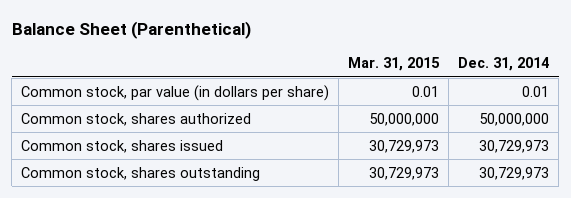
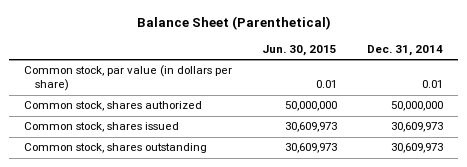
- | Mar. 31, 2015 | Dec. 31, 2014
+ | Jun. 30, 2015 | Dec. 31, 2014
- Common stock, shares issued | 30,729,973 | 30,729,973
- Common stock, shares outstanding | 30,729,973 | 30,729,973
+ Common stock, shares issued | 30,609,973 | 30,609,973
+ Common stock, shares outstanding | 30,609,973 | 30,609,973

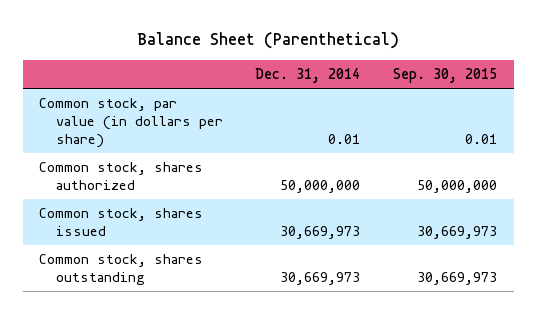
- | Jun. 30, 2015 | Dec. 31, 2014
+ | Dec. 31, 2014 | Sep. 30, 2015
- Common stock, shares issued | 30,609,973 | 30,609,973
- Common stock, shares outstanding | 30,609,973 | 30,609,973
+ Common stock, shares issued | 30,669,973 | 30,669,973
+ Common stock, shares outstanding | 30,669,973 | 30,669,973

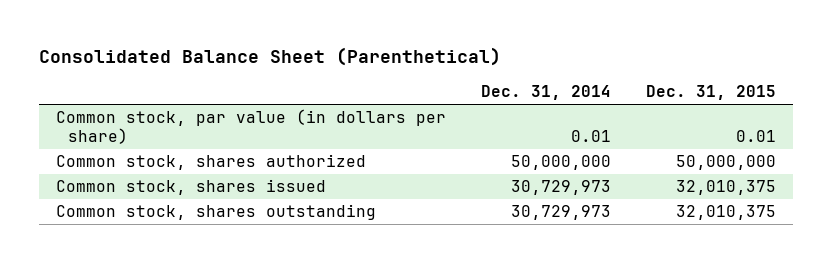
- Balance Sheet (Parenthetical)
+ Consolidated Balance Sheet (Parenthetical)
- | Dec. 31, 2014 | Sep. 30, 2015
+ | Dec. 31, 2014 | Dec. 31, 2015
- Common stock, shares issued | 30,669,973 | 30,669,973
- Common stock, shares outstanding | 30,669,973 | 30,669,973
+ Common stock, shares issued | 30,729,973 | 32,010,375
+ Common stock, shares outstanding | 30,729,973 | 32,010,375

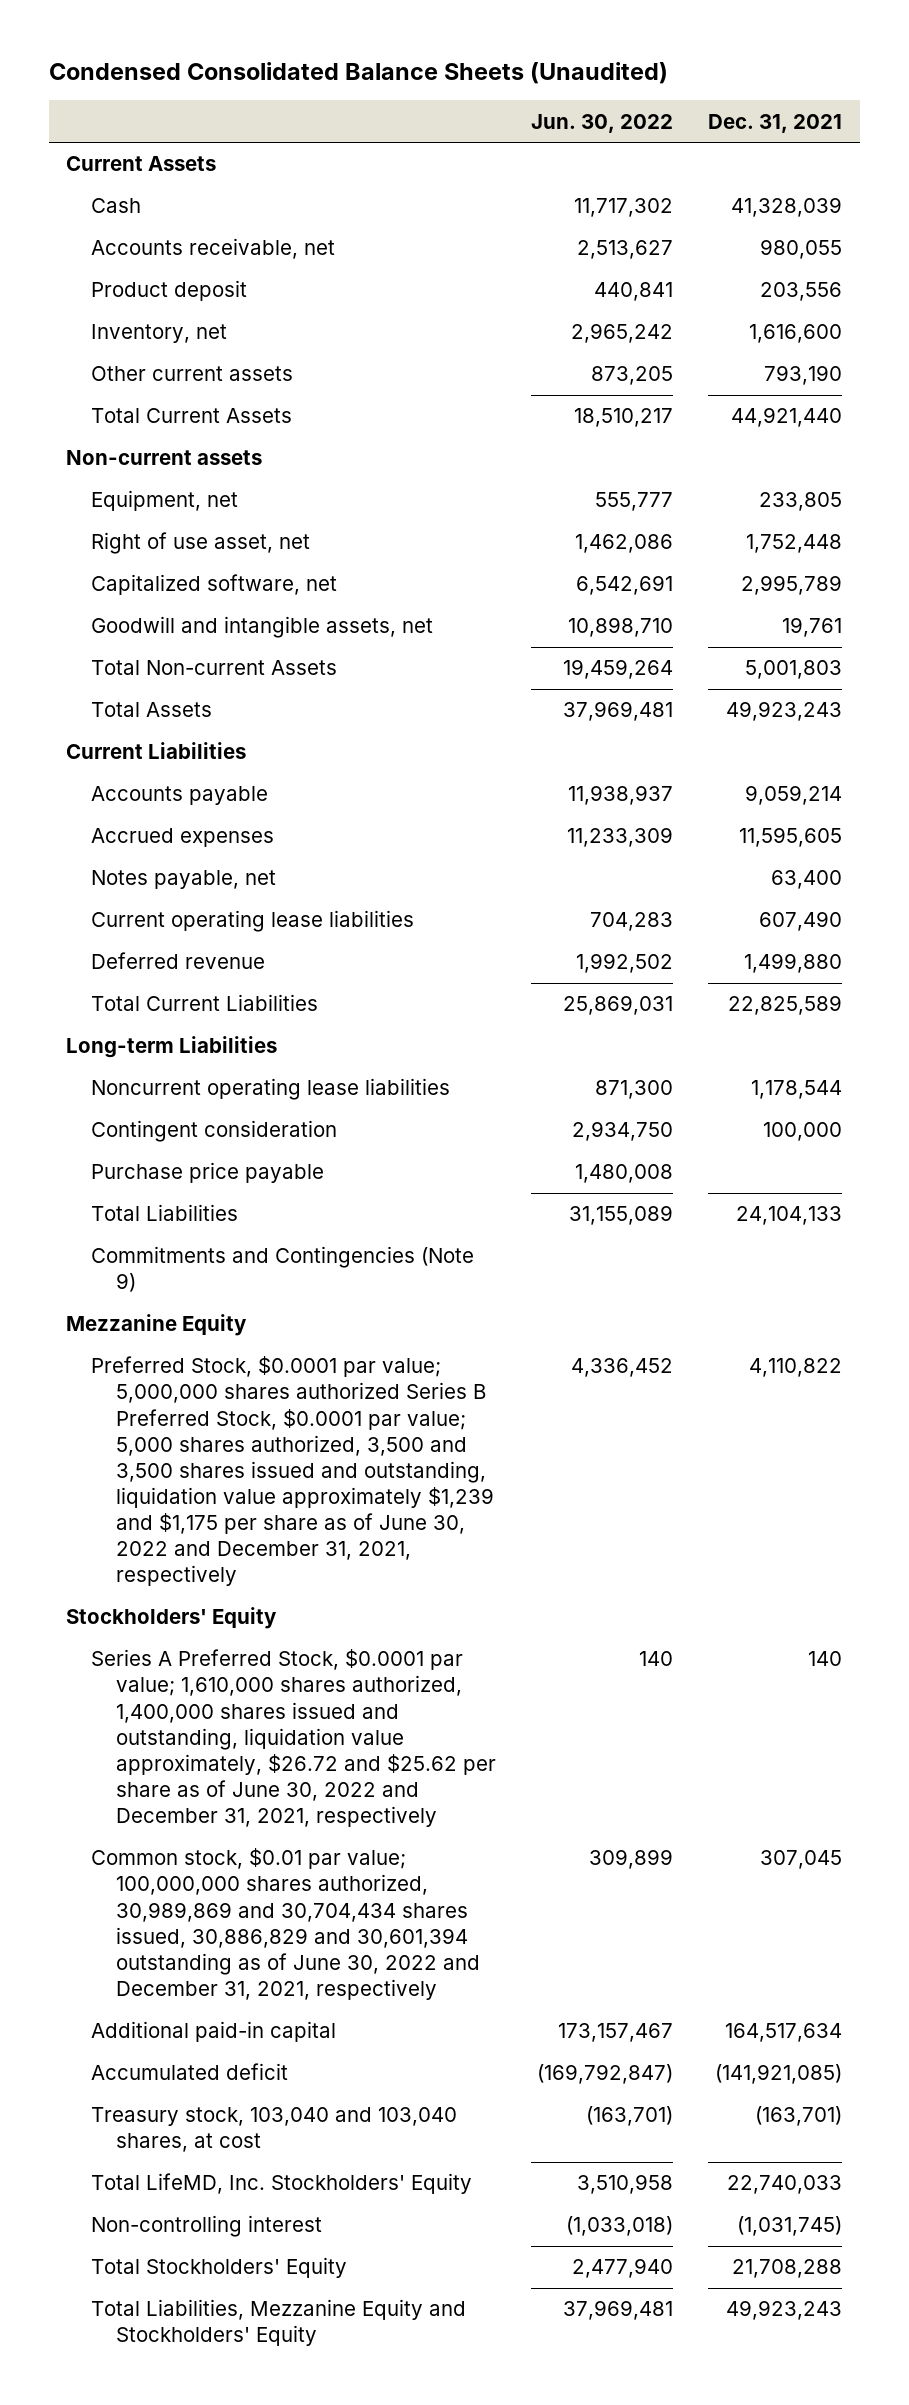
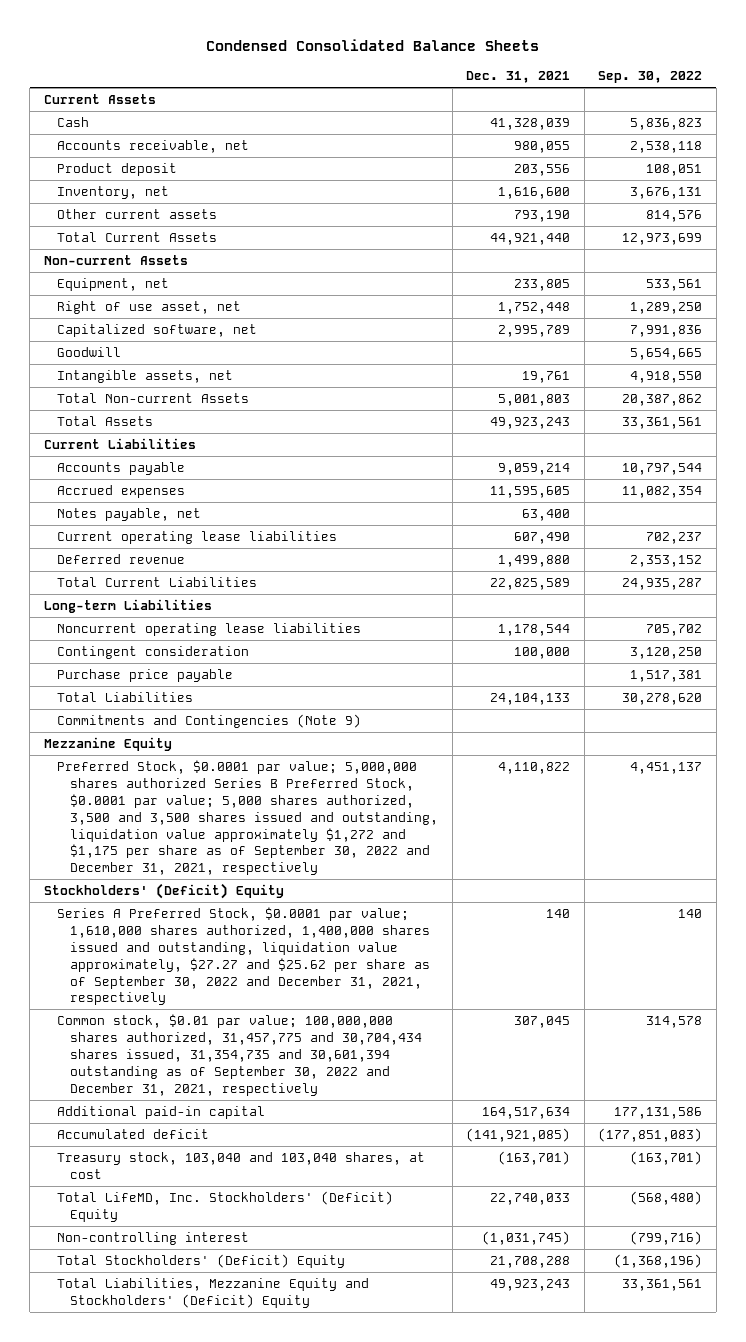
- Condensed Consolidated Balance Sheets (Unaudited)
+ Condensed Consolidated Balance Sheets
- | Jun. 30, 2022 | Dec. 31, 2021
+ | Dec. 31, 2021 | Sep. 30, 2022
- Non-current assets
+ Non-current Assets
- Goodwill and intangible assets, net | 10,898,710 | 19,761
+ Goodwill | | 5,654,665
+ Intangible assets, net | 19,761 | 4,918,550
- Preferred Stock, $0.0001 par value; 5,000,000 shares authorized Series B Preferred Stock, $0.0001 par value; 5,000 shares authorized, 3,500 and 3,500 shares issued and outstanding, liquidation value approximately $1,239 and $1,175 per share as of June 30, 2022 and December 31, 2021, respectively | 4,336,452 | 4,110,822
- Stockholders' Equity
- Series A Preferred Stock, $0.0001 par value; 1,610,000 shares authorized, 1,400,000 shares issued and outstanding, liquidation value approximately, $26.72 and $25.62 per share as of June 30, 2022 and December 31, 2021, respectively | 140 | 140
- Common stock, $0.01 par value; 100,000,000 shares authorized, 30,989,869 and 30,704,434 shares issued, 30,886,829 and 30,601,394 outstanding as of June 30, 2022 and December 31, 2021, respectively | 309,899 | 307,045
+ Preferred Stock, $0.0001 par value; 5,000,000 shares authorized Series B Preferred Stock, $0.0001 par value; 5,000 shares authorized, 3,500 and 3,500 shares issued and outstanding, liquidation value approximately $1,272 and $1,175 per share as of September 30, 2022 and December 31, 2021, respectively | 4,110,822 | 4,451,137
+ Stockholders' (Deficit) Equity
+ Series A Preferred Stock, $0.0001 par value; 1,610,000 shares authorized, 1,400,000 shares issued and outstanding, liquidation value approximately, $27.27 and $25.62 per share as of September 30, 2022 and December 31, 2021, respectively | 140 | 140
+ Common stock, $0.01 par value; 100,000,000 shares authorized, 31,457,775 and 30,704,434 shares issued, 31,354,735 and 30,601,394 outstanding as of September 30, 2022 and December 31, 2021, respectively | 307,045 | 314,578
- Total LifeMD, Inc. Stockholders' Equity | 3,510,958 | 22,740,033
+ Total LifeMD, Inc. Stockholders' (Deficit) Equity | 22,740,033 | (568,480)
- Total Stockholders' Equity | 2,477,940 | 21,708,288
- Total Liabilities, Mezzanine Equity and Stockholders' Equity | 37,969,481 | 49,923,243
+ Total Stockholders' (Deficit) Equity | 21,708,288 | (1,368,196)
+ Total Liabilities, Mezzanine Equity and Stockholders' (Deficit) Equity | 49,923,243 | 33,361,561

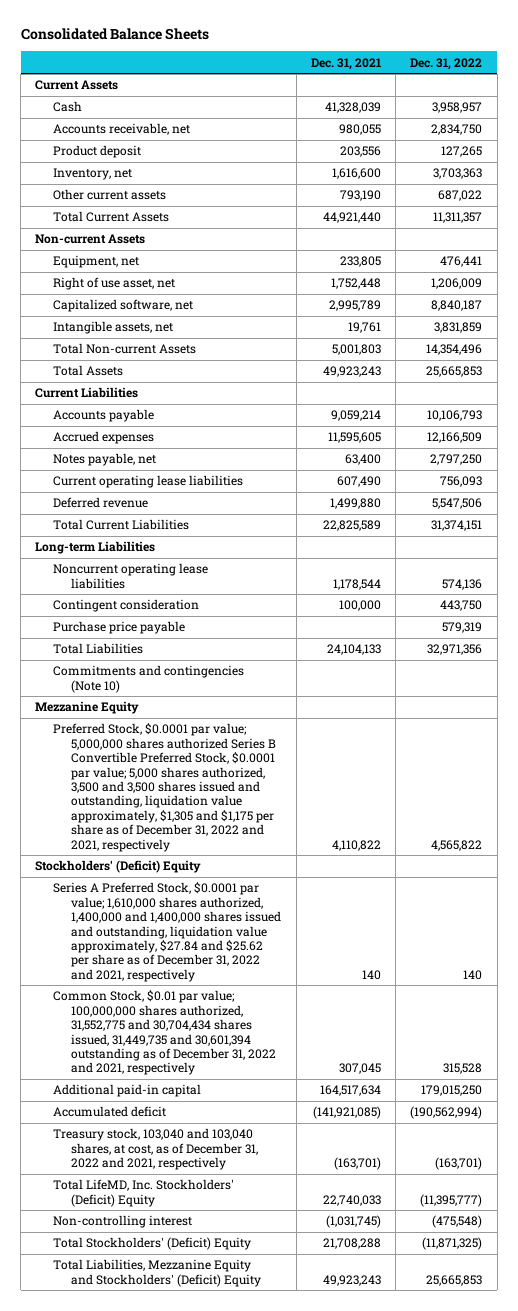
- Condensed Consolidated Balance Sheets
+ Consolidated Balance Sheets
- | Dec. 31, 2021 | Sep. 30, 2022
+ | Dec. 31, 2021 | Dec. 31, 2022
- Goodwill | | 5,654,665
- Commitments and Contingencies (Note 9)
+ Commitments and contingencies (Note 10)
- Preferred Stock, $0.0001 par value; 5,000,000 shares authorized Series B Preferred Stock, $0.0001 par value; 5,000 shares authorized, 3,500 and 3,500 shares issued and outstanding, liquidation value approximately $1,272 and $1,175 per share as of September 30, 2022 and December 31, 2021, respectively | 4,110,822 | 4,451,137
+ Preferred Stock, $0.0001 par value; 5,000,000 shares authorized Series B Convertible Preferred Stock, $0.0001 par value; 5,000 shares authorized, 3,500 and 3,500 shares issued and outstanding, liquidation value approximately, $1,305 and $1,175 per share as of December 31, 2022 and 2021, respectively | 4,110,822 | 4,565,822
- Series A Preferred Stock, $0.0001 par value; 1,610,000 shares authorized, 1,400,000 shares issued and outstanding, liquidation value approximately, $27.27 and $25.62 per share as of September 30, 2022 and December 31, 2021, respectively | 140 | 140
- Common stock, $0.01 par value; 100,000,000 shares authorized, 31,457,775 and 30,704,434 shares issued, 31,354,735 and 30,601,394 outstanding as of September 30, 2022 and December 31, 2021, respectively | 307,045 | 314,578
+ Series A Preferred Stock, $0.0001 par value; 1,610,000 shares authorized, 1,400,000 and 1,400,000 shares issued and outstanding, liquidation value approximately, $27.84 and $25.62 per share as of December 31, 2022 and 2021, respectively | 140 | 140
+ Common Stock, $0.01 par value; 100,000,000 shares authorized, 31,552,775 and 30,704,434 shares issued, 31,449,735 and 30,601,394 outstanding as of December 31, 2022 and 2021, respectively | 307,045 | 315,528
- Treasury stock, 103,040 and 103,040 shares, at cost | (163,701) | (163,701)
+ Treasury stock, 103,040 and 103,040 shares, at cost, as of December 31, 2022 and 2021, respectively | (163,701) | (163,701)

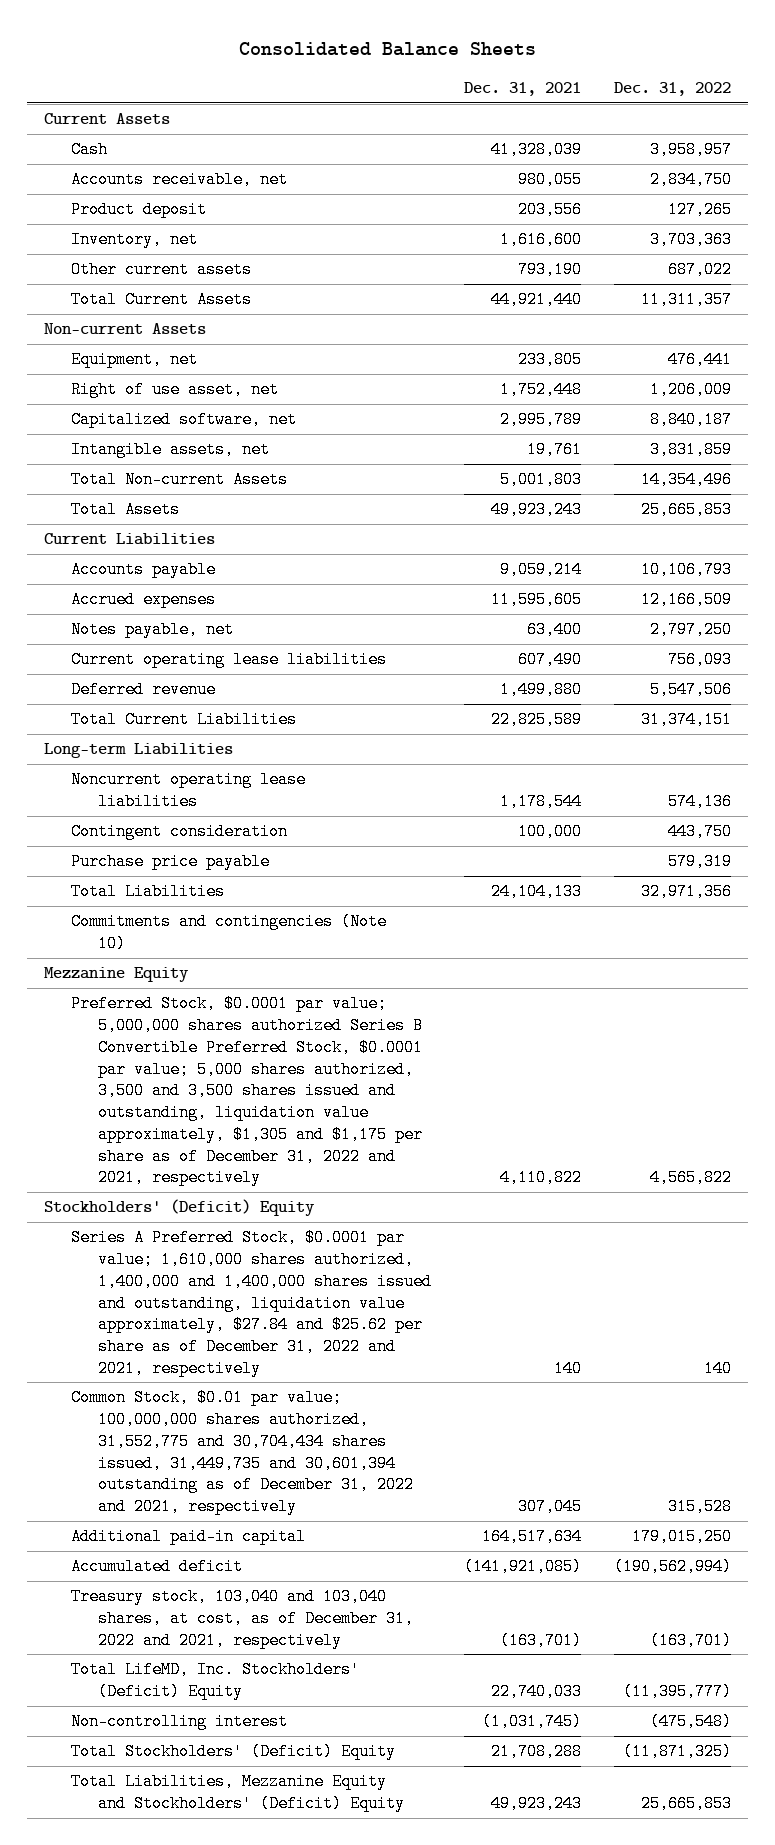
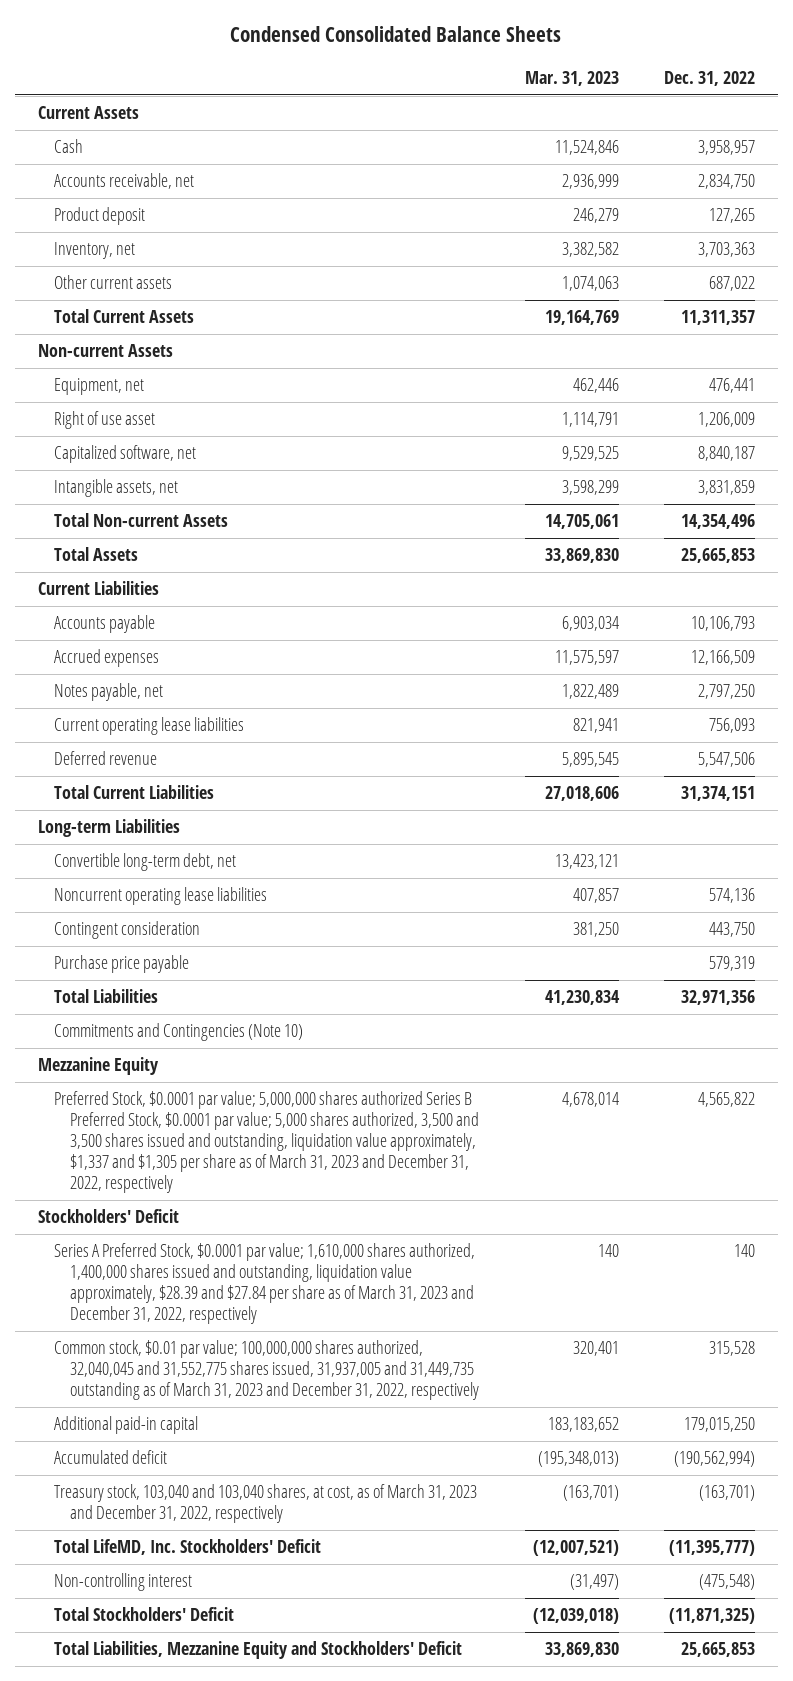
- Consolidated Balance Sheets
+ Condensed Consolidated Balance Sheets
- | Dec. 31, 2021 | Dec. 31, 2022
+ | Mar. 31, 2023 | Dec. 31, 2022
- Right of use asset, net | 1,752,448 | 1,206,009
+ Right of use asset | 1,114,791 | 1,206,009
+ Convertible long-term debt, net | 13,423,121 |
- Commitments and contingencies (Note 10)
+ Commitments and Contingencies (Note 10)
- Preferred Stock, $0.0001 par value; 5,000,000 shares authorized Series B Convertible Preferred Stock, $0.0001 par value; 5,000 shares authorized, 3,500 and 3,500 shares issued and outstanding, liquidation value approximately, $1,305 and $1,175 per share as of December 31, 2022 and 2021, respectively | 4,110,822 | 4,565,822
- Stockholders' (Deficit) Equity
- Series A Preferred Stock, $0.0001 par value; 1,610,000 shares authorized, 1,400,000 and 1,400,000 shares issued and outstanding, liquidation value approximately, $27.84 and $25.62 per share as of December 31, 2022 and 2021, respectively | 140 | 140
- Common Stock, $0.01 par value; 100,000,000 shares authorized, 31,552,775 and 30,704,434 shares issued, 31,449,735 and 30,601,394 outstanding as of December 31, 2022 and 2021, respectively | 307,045 | 315,528
+ Preferred Stock, $0.0001 par value; 5,000,000 shares authorized Series B Preferred Stock, $0.0001 par value; 5,000 shares authorized, 3,500 and 3,500 shares issued and outstanding, liquidation value approximately, $1,337 and $1,305 per share as of March 31, 2023 and December 31, 2022, respectively | 4,678,014 | 4,565,822
+ Stockholders' Deficit
+ Series A Preferred Stock, $0.0001 par value; 1,610,000 shares authorized, 1,400,000 shares issued and outstanding, liquidation value approximately, $28.39 and $27.84 per share as of March 31, 2023 and December 31, 2022, respectively | 140 | 140
+ Common stock, $0.01 par value; 100,000,000 shares authorized, 32,040,045 and 31,552,775 shares issued, 31,937,005 and 31,449,735 outstanding as of March 31, 2023 and December 31, 2022, respectively | 320,401 | 315,528
- Treasury stock, 103,040 and 103,040 shares, at cost, as of December 31, 2022 and 2021, respectively | (163,701) | (163,701)
- Total LifeMD, Inc. Stockholders' (Deficit) Equity | 22,740,033 | (11,395,777)
+ Treasury stock, 103,040 and 103,040 shares, at cost, as of March 31, 2023 and December 31, 2022, respectively | (163,701) | (163,701)
+ Total LifeMD, Inc. Stockholders' Deficit | (12,007,521) | (11,395,777)
- Total Stockholders' (Deficit) Equity | 21,708,288 | (11,871,325)
- Total Liabilities, Mezzanine Equity and Stockholders' (Deficit) Equity | 49,923,243 | 25,665,853
+ Total Stockholders' Deficit | (12,039,018) | (11,871,325)
+ Total Liabilities, Mezzanine Equity and Stockholders' Deficit | 33,869,830 | 25,665,853

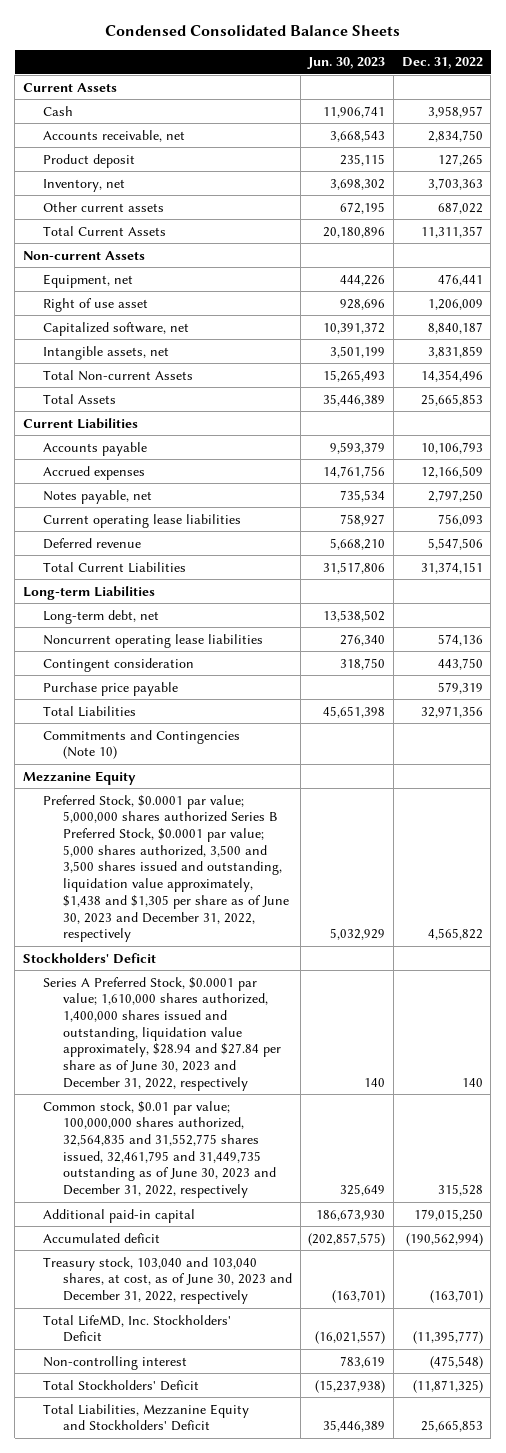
- | Mar. 31, 2023 | Dec. 31, 2022
+ | Jun. 30, 2023 | Dec. 31, 2022
- Convertible long-term debt, net | 13,423,121 |
+ Long-term debt, net | 13,538,502 |
- Preferred Stock, $0.0001 par value; 5,000,000 shares authorized Series B Preferred Stock, $0.0001 par value; 5,000 shares authorized, 3,500 and 3,500 shares issued and outstanding, liquidation value approximately, $1,337 and $1,305 per share as of March 31, 2023 and December 31, 2022, respectively | 4,678,014 | 4,565,822
+ Preferred Stock, $0.0001 par value; 5,000,000 shares authorized Series B Preferred Stock, $0.0001 par value; 5,000 shares authorized, 3,500 and 3,500 shares issued and outstanding, liquidation value approximately, $1,438 and $1,305 per share as of June 30, 2023 and December 31, 2022, respectively | 5,032,929 | 4,565,822
- Series A Preferred Stock, $0.0001 par value; 1,610,000 shares authorized, 1,400,000 shares issued and outstanding, liquidation value approximately, $28.39 and $27.84 per share as of March 31, 2023 and December 31, 2022, respectively | 140 | 140
- Common stock, $0.01 par value; 100,000,000 shares authorized, 32,040,045 and 31,552,775 shares issued, 31,937,005 and 31,449,735 outstanding as of March 31, 2023 and December 31, 2022, respectively | 320,401 | 315,528
+ Series A Preferred Stock, $0.0001 par value; 1,610,000 shares authorized, 1,400,000 shares issued and outstanding, liquidation value approximately, $28.94 and $27.84 per share as of June 30, 2023 and December 31, 2022, respectively | 140 | 140
+ Common stock, $0.01 par value; 100,000,000 shares authorized, 32,564,835 and 31,552,775 shares issued, 32,461,795 and 31,449,735 outstanding as of June 30, 2023 and December 31, 2022, respectively | 325,649 | 315,528
- Treasury stock, 103,040 and 103,040 shares, at cost, as of March 31, 2023 and December 31, 2022, respectively | (163,701) | (163,701)
+ Treasury stock, 103,040 and 103,040 shares, at cost, as of June 30, 2023 and December 31, 2022, respectively | (163,701) | (163,701)

